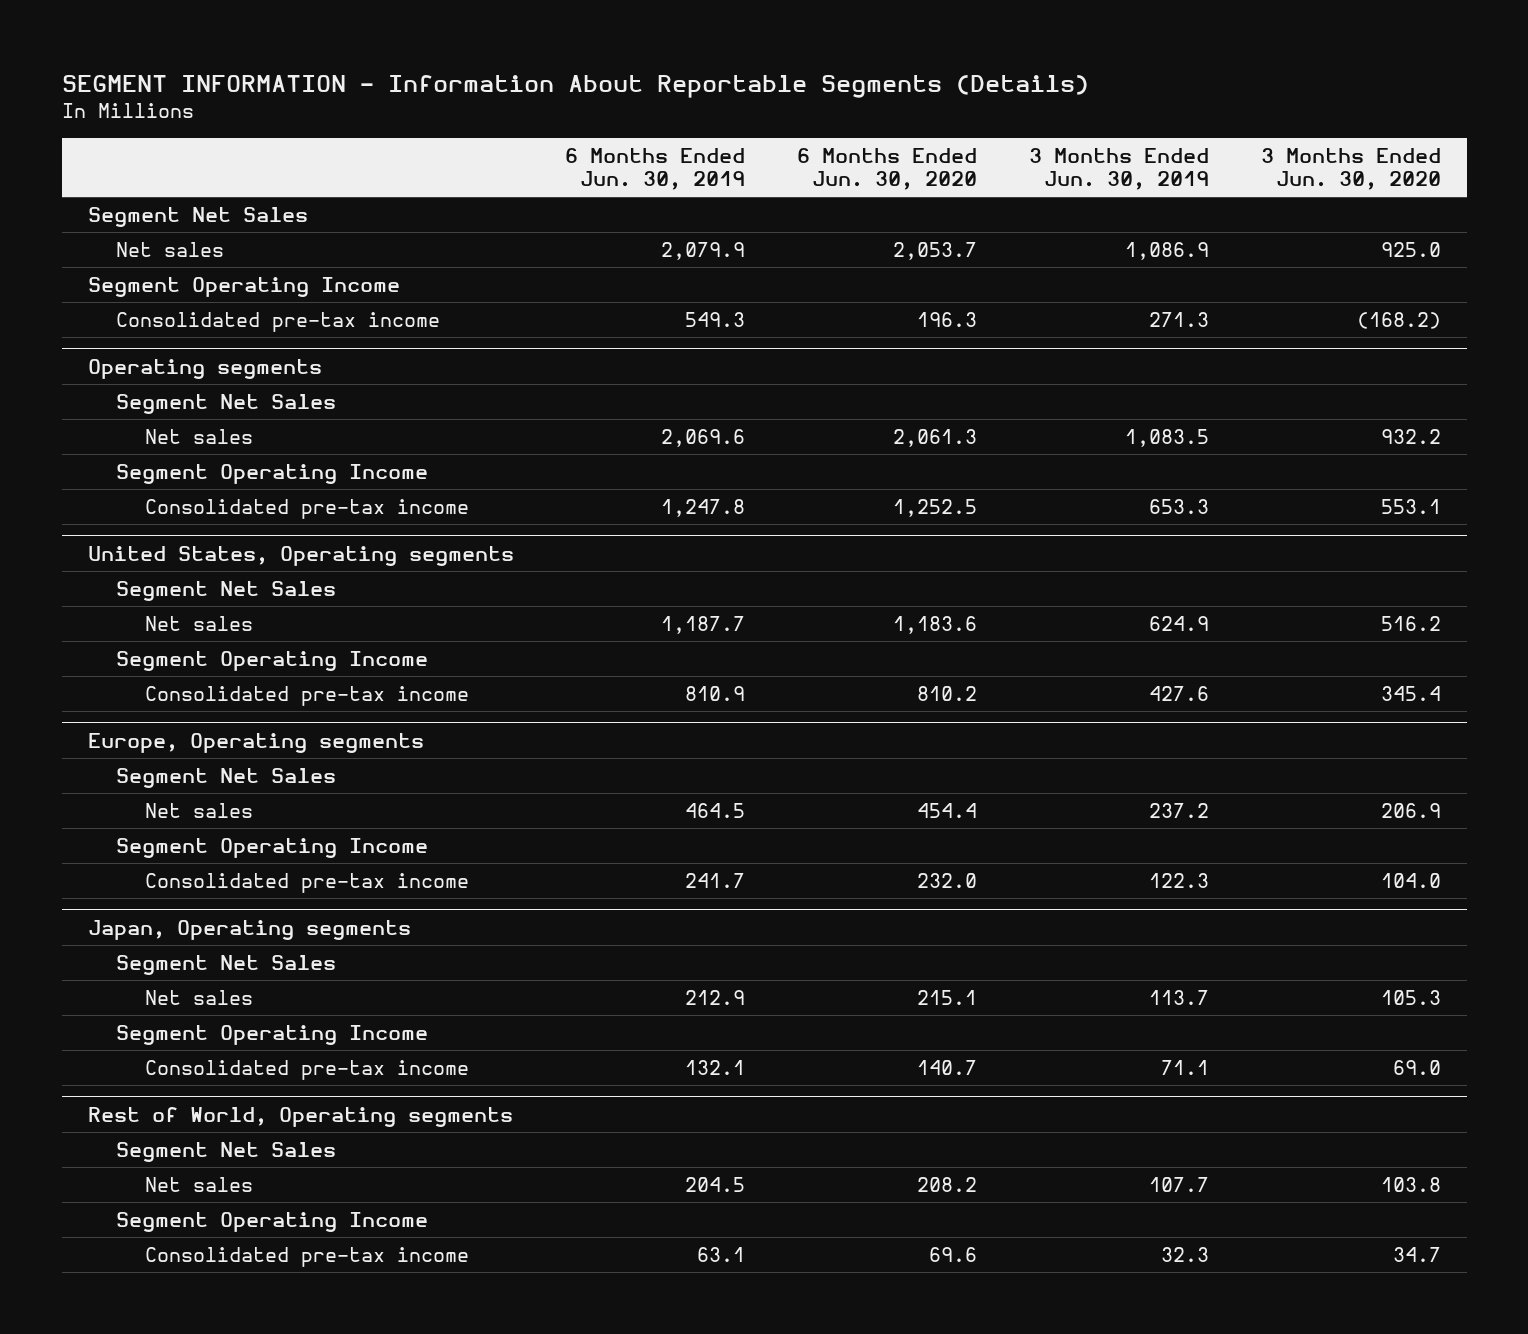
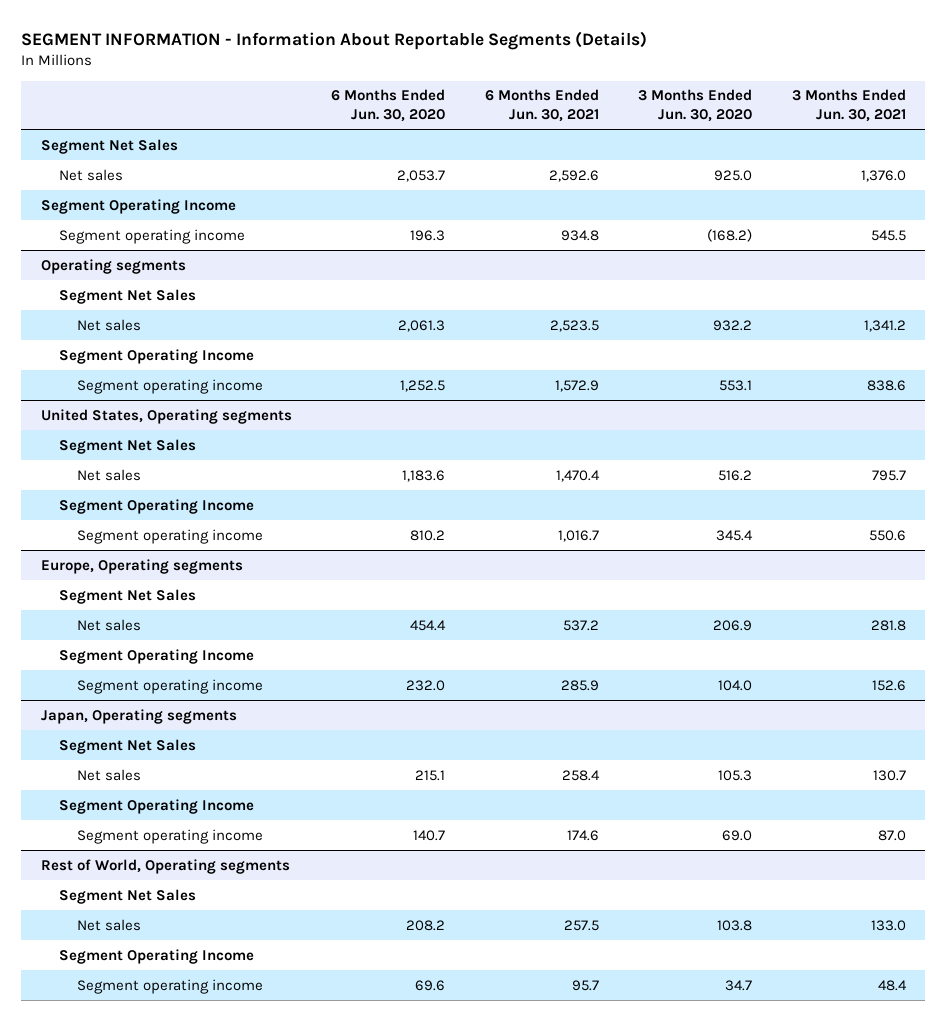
- | 6 Months Ended Jun. 30, 2019 | 6 Months Ended Jun. 30, 2020 | 3 Months Ended Jun. 30, 2019 | 3 Months Ended Jun. 30, 2020
+ | 6 Months Ended Jun. 30, 2020 | 6 Months Ended Jun. 30, 2021 | 3 Months Ended Jun. 30, 2020 | 3 Months Ended Jun. 30, 2021
- Consolidated pre-tax income | 549.3 | 196.3 | 271.3 | (168.2)
+ Segment operating income | 196.3 | 934.8 | (168.2) | 545.5
@ Operating segments
- Consolidated pre-tax income | 1,247.8 | 1,252.5 | 653.3 | 553.1
+ Segment operating income | 1,252.5 | 1,572.9 | 553.1 | 838.6
@ United States, Operating segments
- Consolidated pre-tax income | 810.9 | 810.2 | 427.6 | 345.4
+ Segment operating income | 810.2 | 1,016.7 | 345.4 | 550.6
@ Europe, Operating segments
- Consolidated pre-tax income | 241.7 | 232.0 | 122.3 | 104.0
+ Segment operating income | 232.0 | 285.9 | 104.0 | 152.6
@ Japan, Operating segments
- Consolidated pre-tax income | 132.1 | 140.7 | 71.1 | 69.0
+ Segment operating income | 140.7 | 174.6 | 69.0 | 87.0
@ Rest of World, Operating segments
- Consolidated pre-tax income | 63.1 | 69.6 | 32.3 | 34.7
+ Segment operating income | 69.6 | 95.7 | 34.7 | 48.4

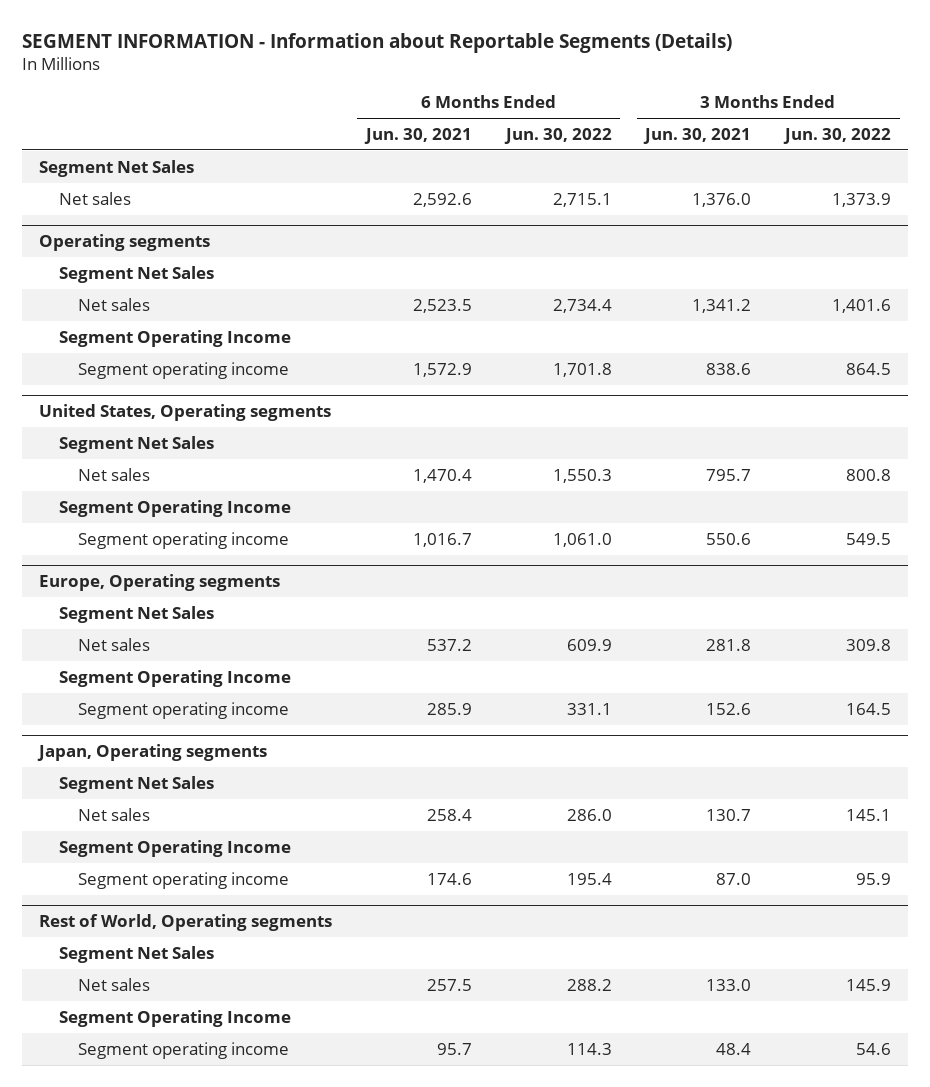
- SEGMENT INFORMATION - Information About Reportable Segments (Details)
+ SEGMENT INFORMATION - Information about Reportable Segments (Details)
- | 6 Months Ended Jun. 30, 2020 | 6 Months Ended Jun. 30, 2021 | 3 Months Ended Jun. 30, 2020 | 3 Months Ended Jun. 30, 2021
+ | 6 Months Ended Jun. 30, 2021 | 6 Months Ended Jun. 30, 2022 | 3 Months Ended Jun. 30, 2021 | 3 Months Ended Jun. 30, 2022
- Segment Operating Income
- Segment operating income | 196.3 | 934.8 | (168.2) | 545.5

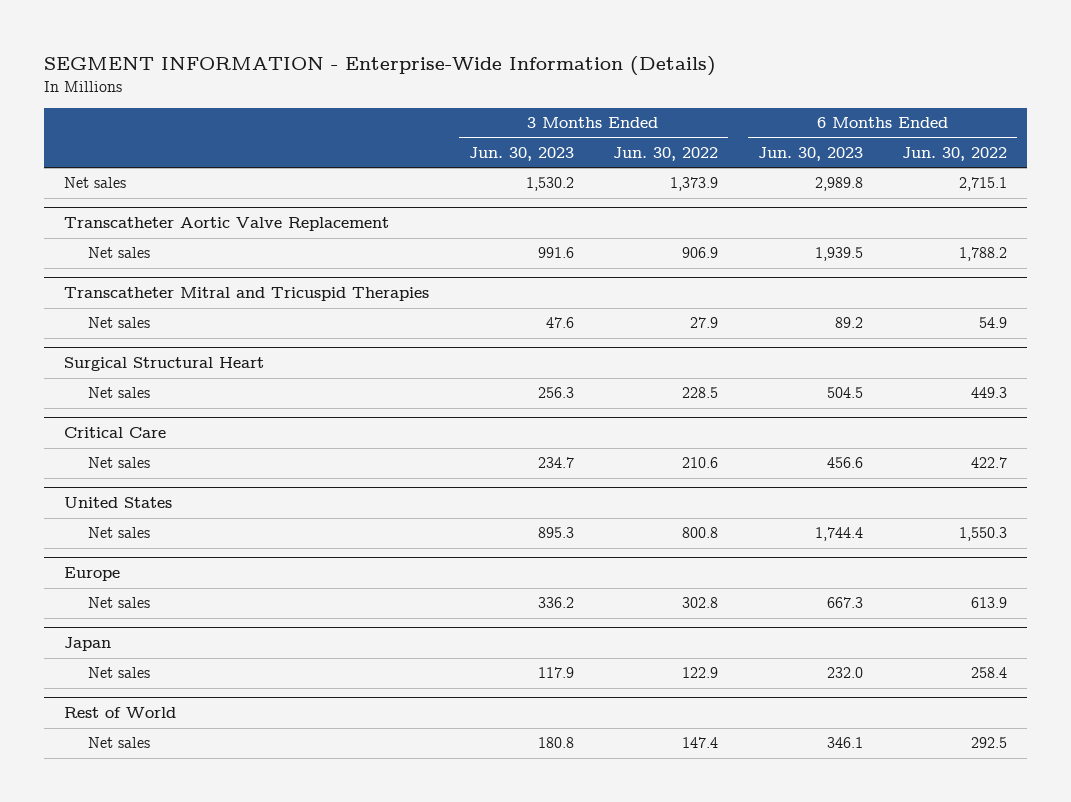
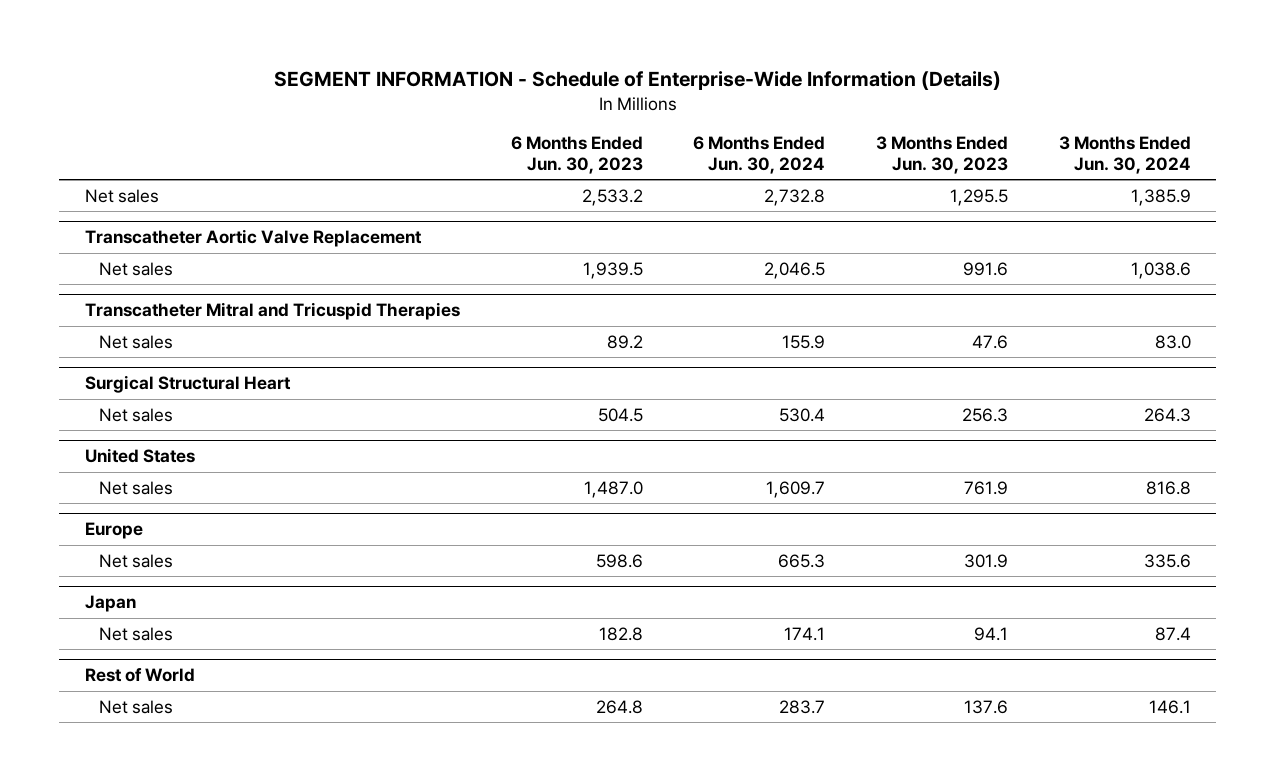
- SEGMENT INFORMATION - Enterprise-Wide Information (Details)
+ SEGMENT INFORMATION - Schedule of Enterprise-Wide Information (Details)
- | 3 Months Ended Jun. 30, 2023 | 3 Months Ended Jun. 30, 2022 | 6 Months Ended Jun. 30, 2023 | 6 Months Ended Jun. 30, 2022
+ | 6 Months Ended Jun. 30, 2023 | 6 Months Ended Jun. 30, 2024 | 3 Months Ended Jun. 30, 2023 | 3 Months Ended Jun. 30, 2024
- Net sales | 1,530.2 | 1,373.9 | 2,989.8 | 2,715.1
+ Net sales | 2,533.2 | 2,732.8 | 1,295.5 | 1,385.9
- Critical Care
- Net sales | 234.7 | 210.6 | 456.6 | 422.7
@ United States
- Net sales | 895.3 | 800.8 | 1,744.4 | 1,550.3
+ Net sales | 1,487.0 | 1,609.7 | 761.9 | 816.8
@ Europe
- Net sales | 336.2 | 302.8 | 667.3 | 613.9
+ Net sales | 598.6 | 665.3 | 301.9 | 335.6
@ Japan
- Net sales | 117.9 | 122.9 | 232.0 | 258.4
+ Net sales | 182.8 | 174.1 | 94.1 | 87.4
@ Rest of World
- Net sales | 180.8 | 147.4 | 346.1 | 292.5
+ Net sales | 264.8 | 283.7 | 137.6 | 146.1

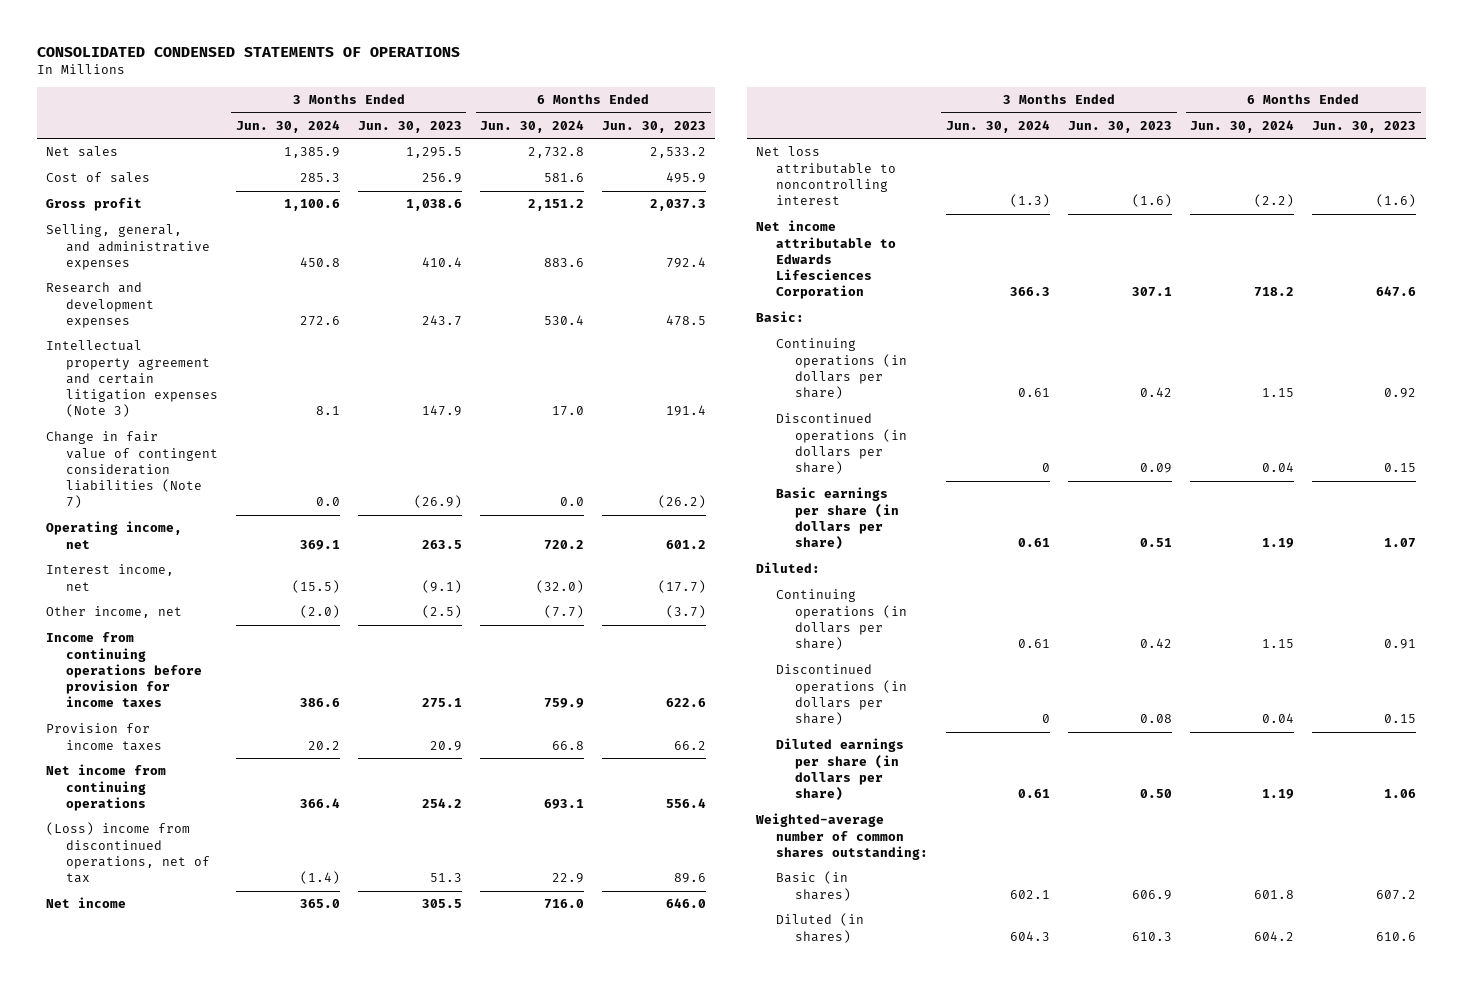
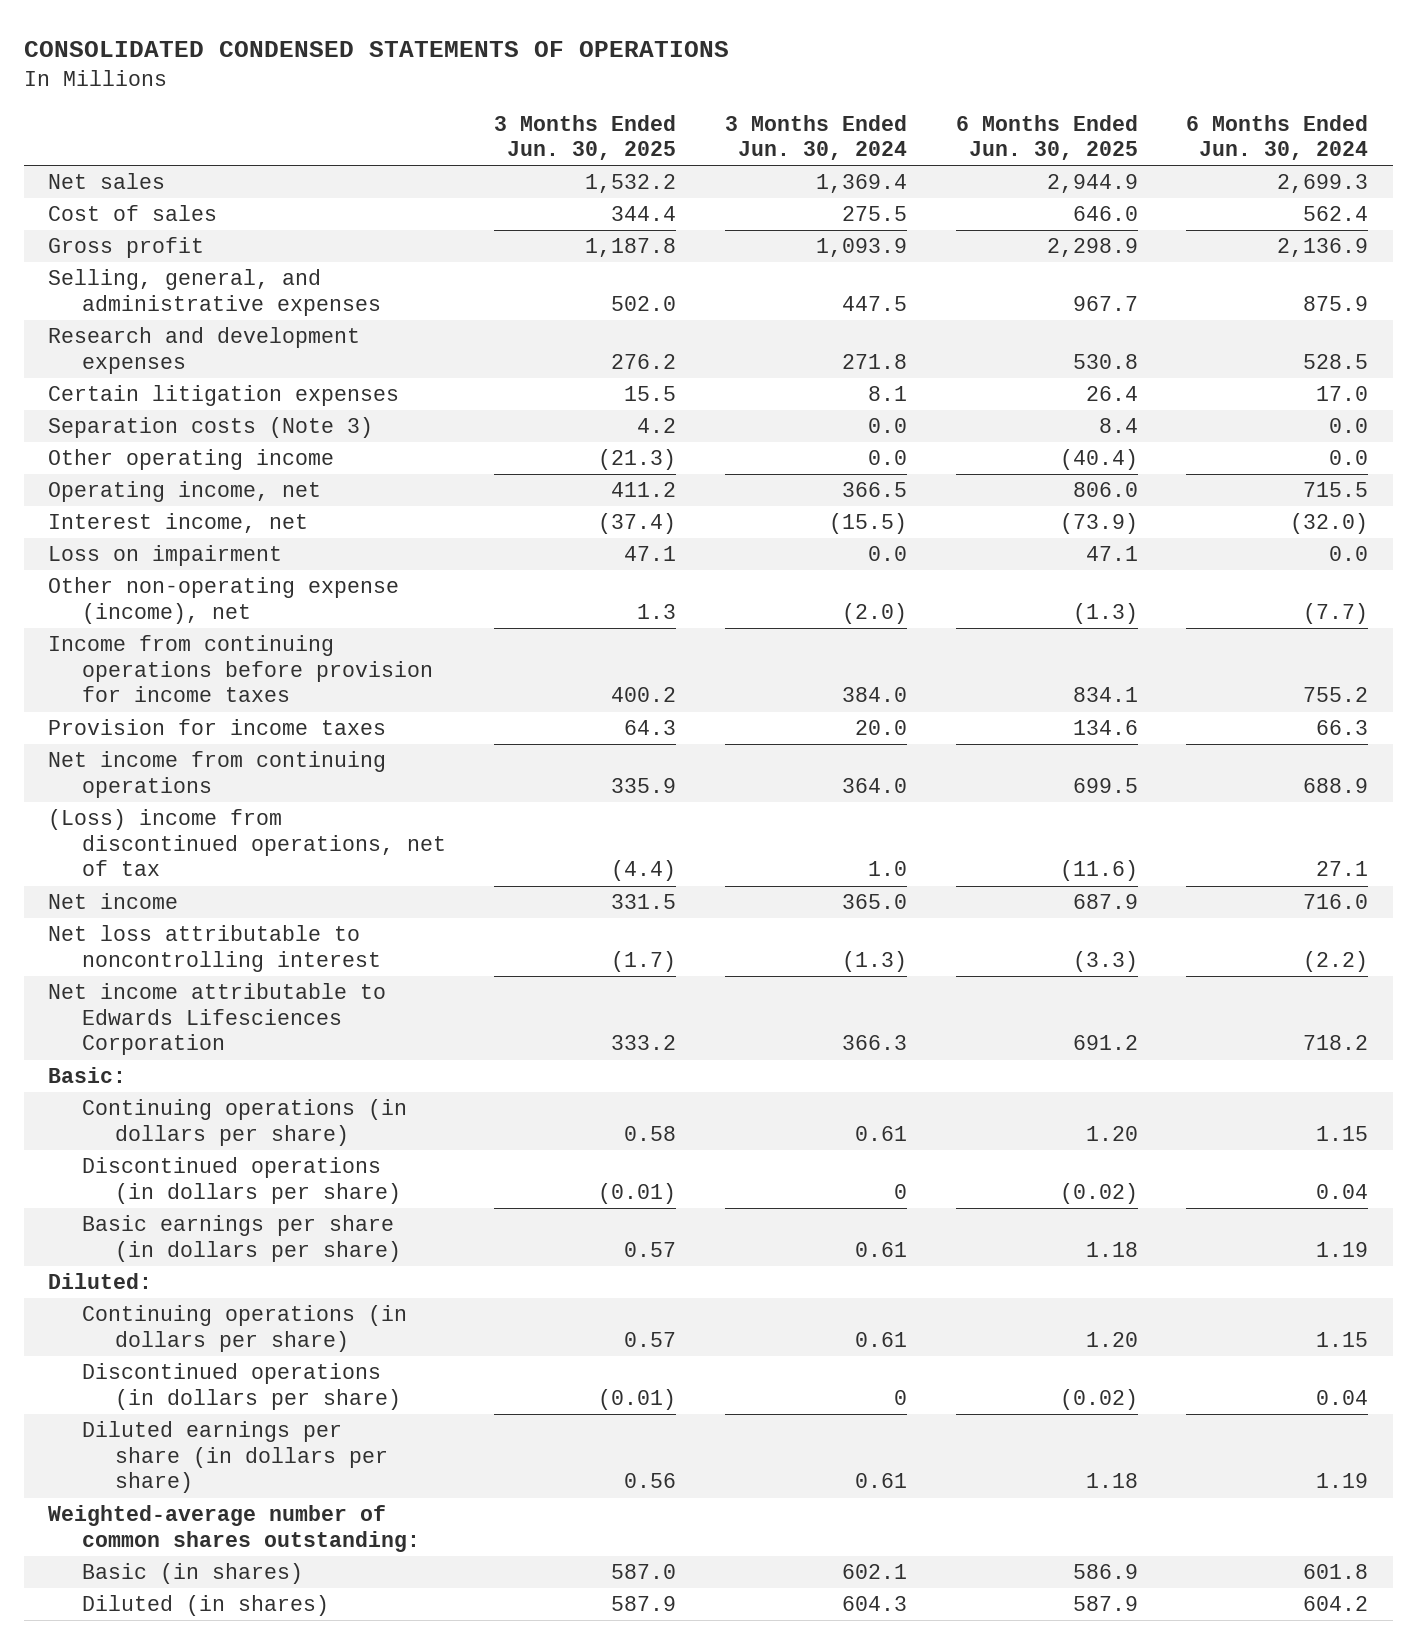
- | 3 Months Ended Jun. 30, 2024 | 3 Months Ended Jun. 30, 2023 | 6 Months Ended Jun. 30, 2024 | 6 Months Ended Jun. 30, 2023
+ | 3 Months Ended Jun. 30, 2025 | 3 Months Ended Jun. 30, 2024 | 6 Months Ended Jun. 30, 2025 | 6 Months Ended Jun. 30, 2024
- Net sales | 1,385.9 | 1,295.5 | 2,732.8 | 2,533.2
- Cost of sales | 285.3 | 256.9 | 581.6 | 495.9
- Gross profit | 1,100.6 | 1,038.6 | 2,151.2 | 2,037.3
- Selling, general, and administrative expenses | 450.8 | 410.4 | 883.6 | 792.4
- Research and development expenses | 272.6 | 243.7 | 530.4 | 478.5
- Intellectual property agreement and certain litigation expenses (Note 3) | 8.1 | 147.9 | 17.0 | 191.4
- Change in fair value of contingent consideration liabilities (Note 7) | 0.0 | (26.9) | 0.0 | (26.2)
- Operating income, net | 369.1 | 263.5 | 720.2 | 601.2
+ Net sales | 1,532.2 | 1,369.4 | 2,944.9 | 2,699.3
+ Cost of sales | 344.4 | 275.5 | 646.0 | 562.4
+ Gross profit | 1,187.8 | 1,093.9 | 2,298.9 | 2,136.9
+ Selling, general, and administrative expenses | 502.0 | 447.5 | 967.7 | 875.9
+ Research and development expenses | 276.2 | 271.8 | 530.8 | 528.5
+ Certain litigation expenses | 15.5 | 8.1 | 26.4 | 17.0
+ Separation costs (Note 3) | 4.2 | 0.0 | 8.4 | 0.0
+ Other operating income | (21.3) | 0.0 | (40.4) | 0.0
+ Operating income, net | 411.2 | 366.5 | 806.0 | 715.5
- Other income, net | (2.0) | (2.5) | (7.7) | (3.7)
- Income from continuing operations before provision for income taxes | 386.6 | 275.1 | 759.9 | 622.6
- Provision for income taxes | 20.2 | 20.9 | 66.8 | 66.2
- Net income from continuing operations | 366.4 | 254.2 | 693.1 | 556.4
- (Loss) income from discontinued operations, net of tax | (1.4) | 51.3 | 22.9 | 89.6
+ Loss on impairment | 47.1 | 0.0 | 47.1 | 0.0
+ Other non-operating expense (income), net | 1.3 | (2.0) | (1.3) | (7.7)
+ Income from continuing operations before provision for income taxes | 400.2 | 384.0 | 834.1 | 755.2
+ Provision for income taxes | 64.3 | 20.0 | 134.6 | 66.3
+ Net income from continuing operations | 335.9 | 364.0 | 699.5 | 688.9
+ (Loss) income from discontinued operations, net of tax | (4.4) | 1.0 | (11.6) | 27.1

